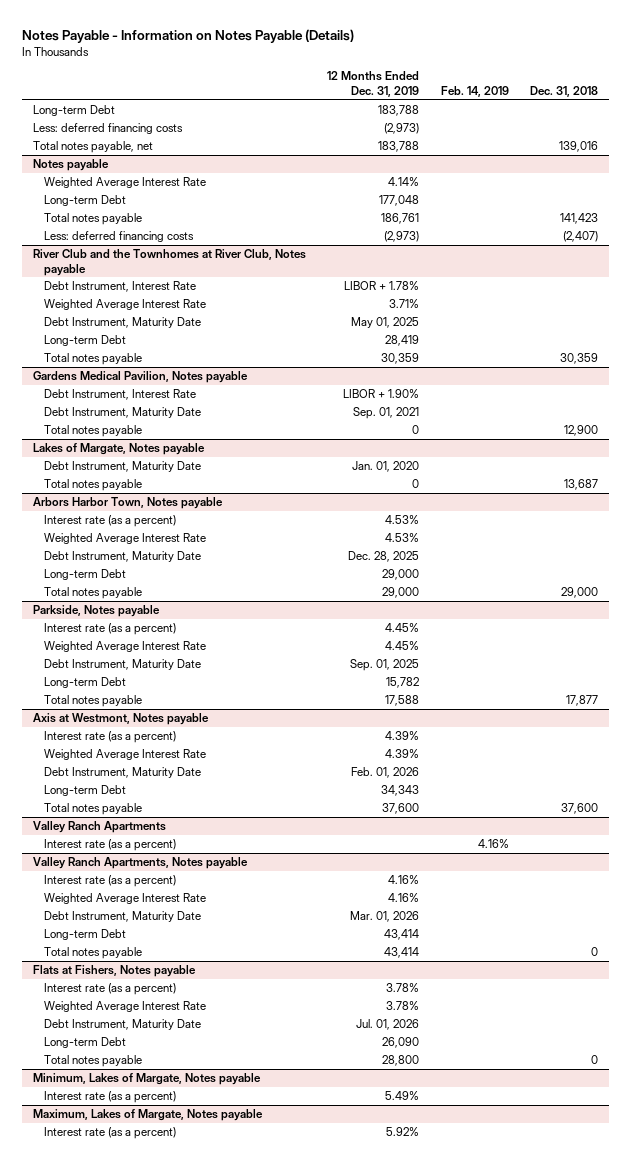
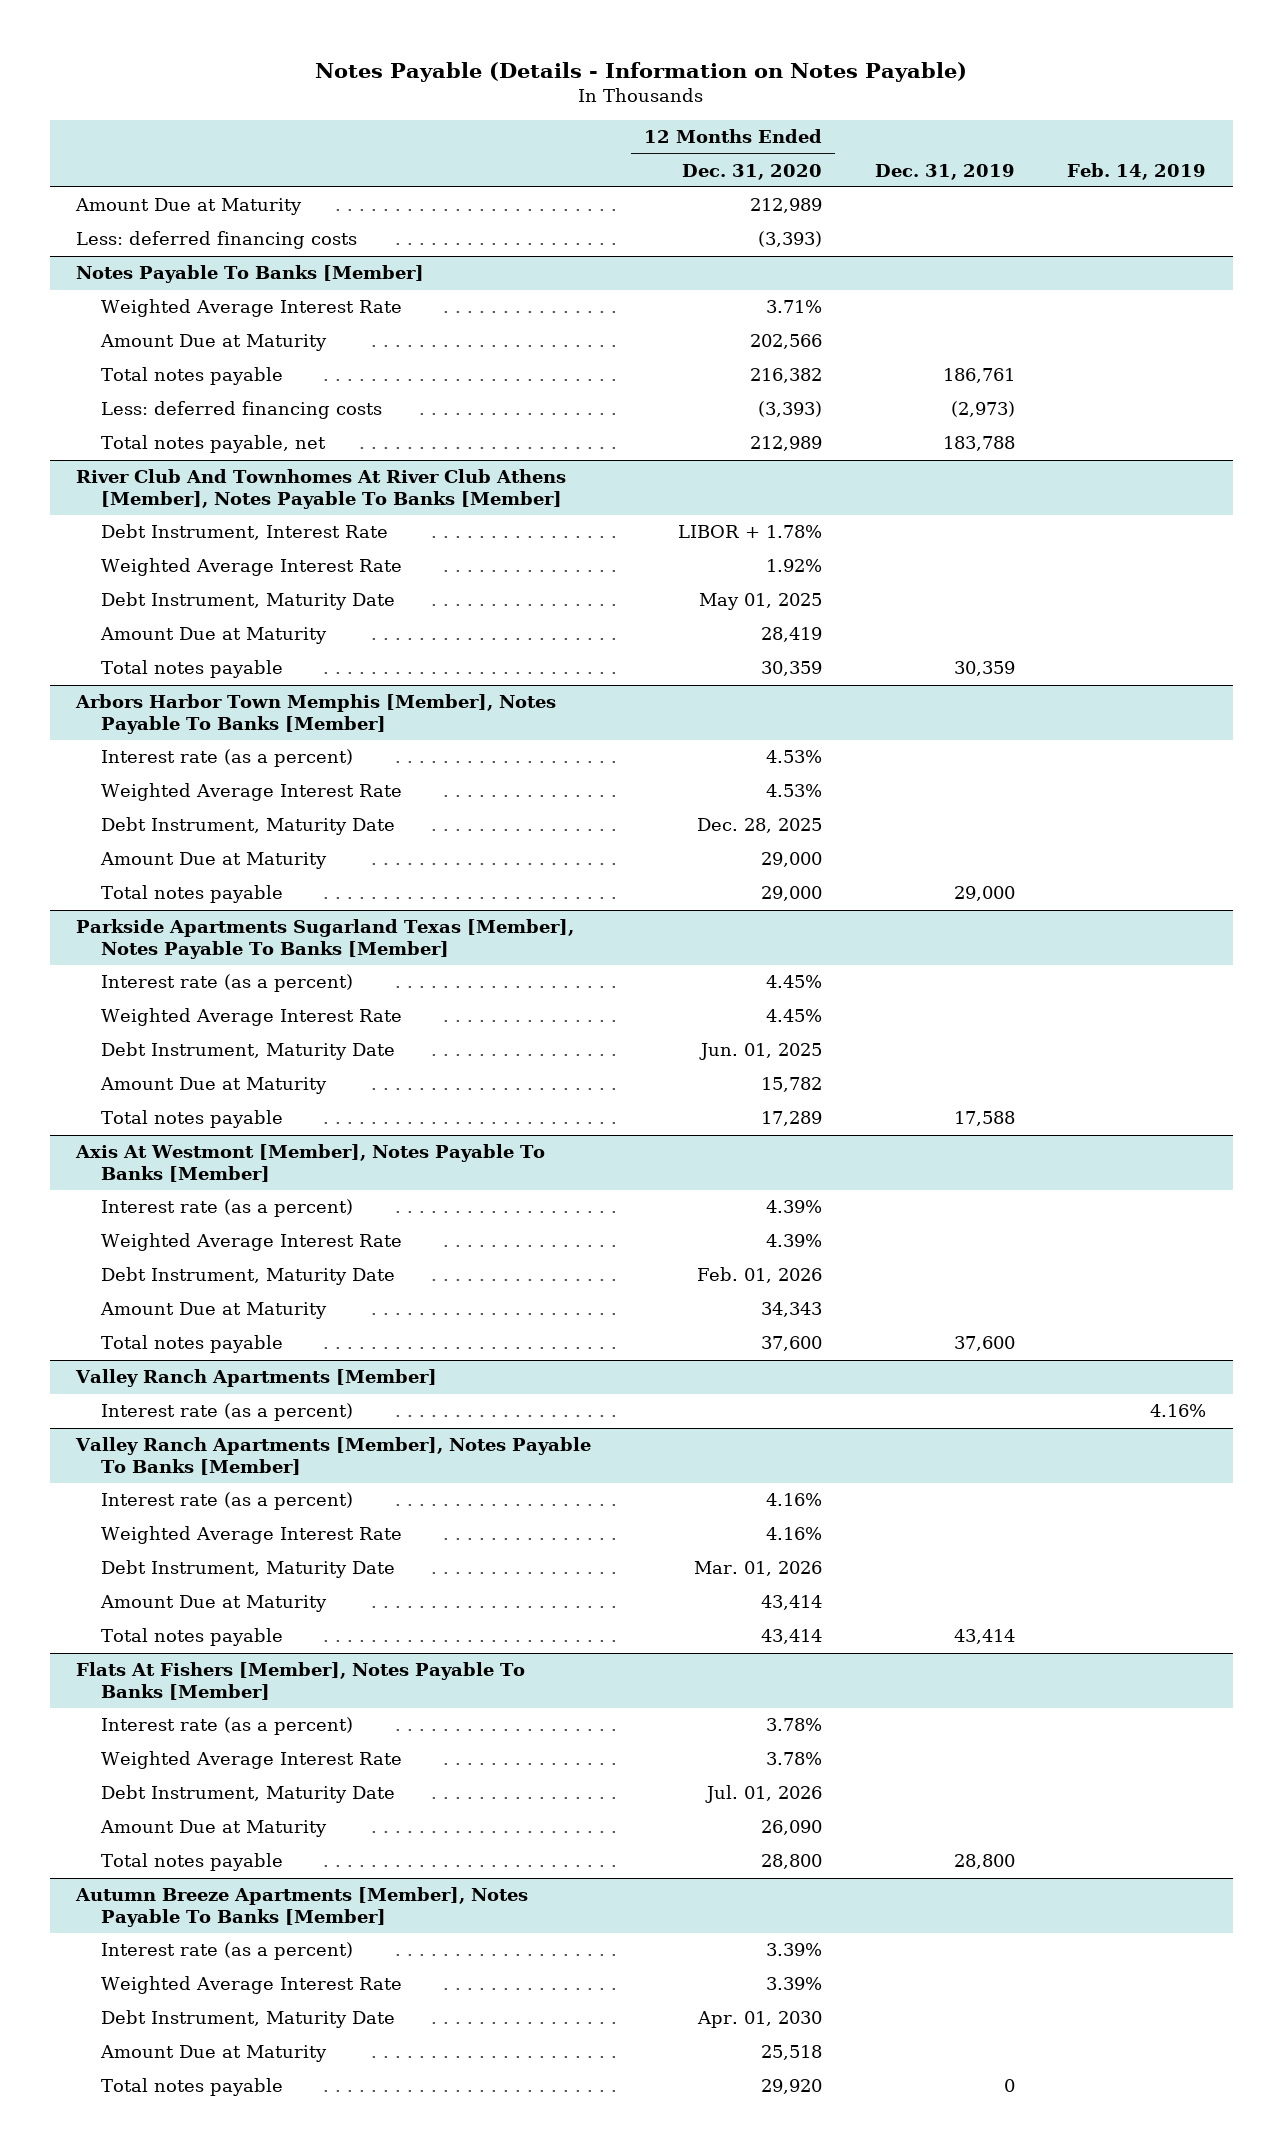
- Notes Payable - Information on Notes Payable (Details)
+ Notes Payable (Details - Information on Notes Payable)
- | 12 Months Ended Dec. 31, 2019 | Feb. 14, 2019 | Dec. 31, 2018
+ | 12 Months Ended Dec. 31, 2020 | Dec. 31, 2019 | Feb. 14, 2019
- Long-term Debt | 183,788 | |
+ Amount Due at Maturity | 212,989 | |
- Total notes payable, net | 183,788 | | 139,016
- Notes payable
+ Notes Payable To Banks [Member]
- Long-term Debt | 177,048 | |
+ Amount Due at Maturity | 202,566 | |
- River Club and the Townhomes at River Club, Notes payable
+ Total notes payable, net | 212,989 | 183,788 |
+ River Club And Townhomes At River Club Athens [Member], Notes Payable To Banks [Member]
- Long-term Debt | 28,419 | |
+ Amount Due at Maturity | 28,419 | |
- Gardens Medical Pavilion, Notes payable
- Debt Instrument, Interest Rate | LIBOR + 1.90% | |
- Debt Instrument, Maturity Date | Sep. 01, 2021 | |
- Total notes payable | 0 | | 12,900
- Lakes of Margate, Notes payable
- Debt Instrument, Maturity Date | Jan. 01, 2020 | |
- Total notes payable | 0 | | 13,687
- Arbors Harbor Town, Notes payable
+ Arbors Harbor Town Memphis [Member], Notes Payable To Banks [Member]
- Long-term Debt | 29,000 | |
+ Amount Due at Maturity | 29,000 | |
- Parkside, Notes payable
+ Parkside Apartments Sugarland Texas [Member], Notes Payable To Banks [Member]
- Long-term Debt | 15,782 | |
+ Amount Due at Maturity | 15,782 | |
- Axis at Westmont, Notes payable
+ Axis At Westmont [Member], Notes Payable To Banks [Member]
- Long-term Debt | 34,343 | |
+ Amount Due at Maturity | 34,343 | |
- Valley Ranch Apartments
+ Valley Ranch Apartments [Member]
- Valley Ranch Apartments, Notes payable
+ Valley Ranch Apartments [Member], Notes Payable To Banks [Member]
- Long-term Debt | 43,414 | |
+ Amount Due at Maturity | 43,414 | |
- Flats at Fishers, Notes payable
+ Flats At Fishers [Member], Notes Payable To Banks [Member]
- Long-term Debt | 26,090 | |
+ Amount Due at Maturity | 26,090 | |
- Minimum, Lakes of Margate, Notes payable
- Interest rate (as a percent) | 5.49% | |
- Maximum, Lakes of Margate, Notes payable
- Interest rate (as a percent) | 5.92% | |
+ Autumn Breeze Apartments [Member], Notes Payable To Banks [Member]
+ Interest rate (as a percent) | 3.39% | |
+ Weighted Average Interest Rate | 3.39% | |
+ Debt Instrument, Maturity Date | Apr. 01, 2030 | |
+ Amount Due at Maturity | 25,518 | |
+ Total notes payable | 29,920 | 0 |

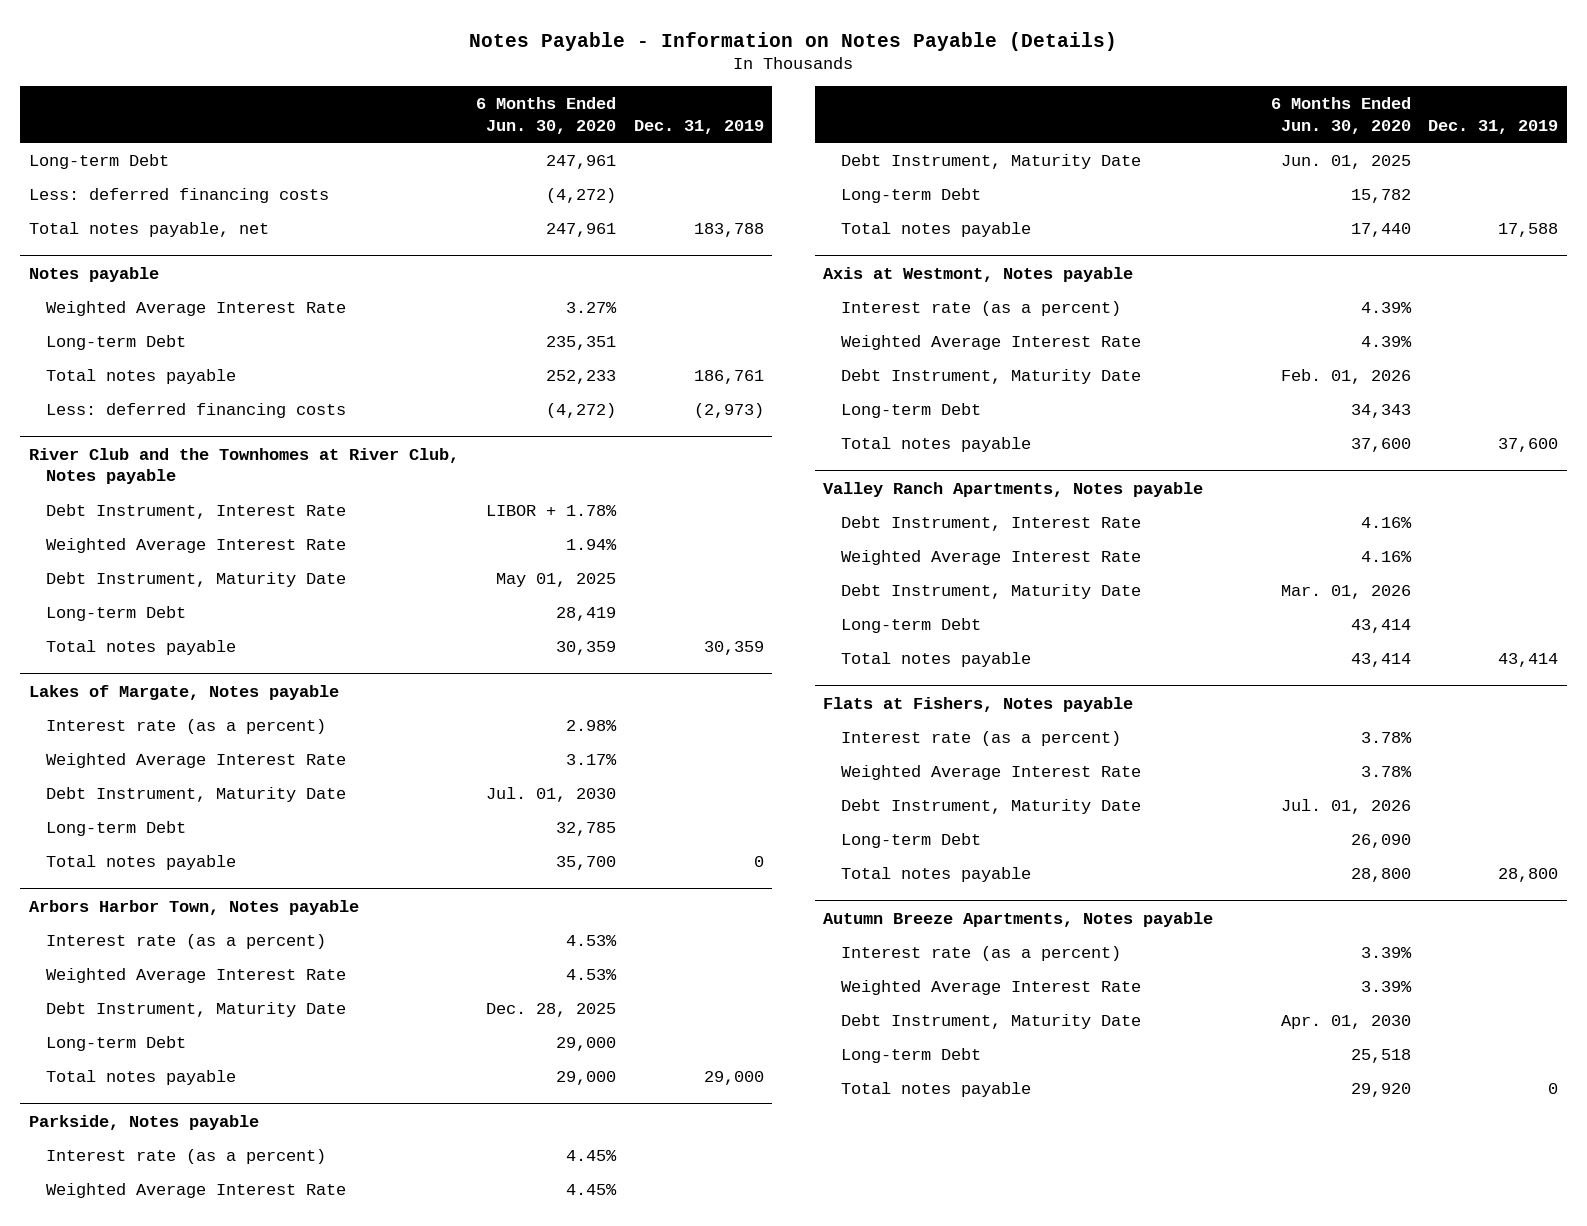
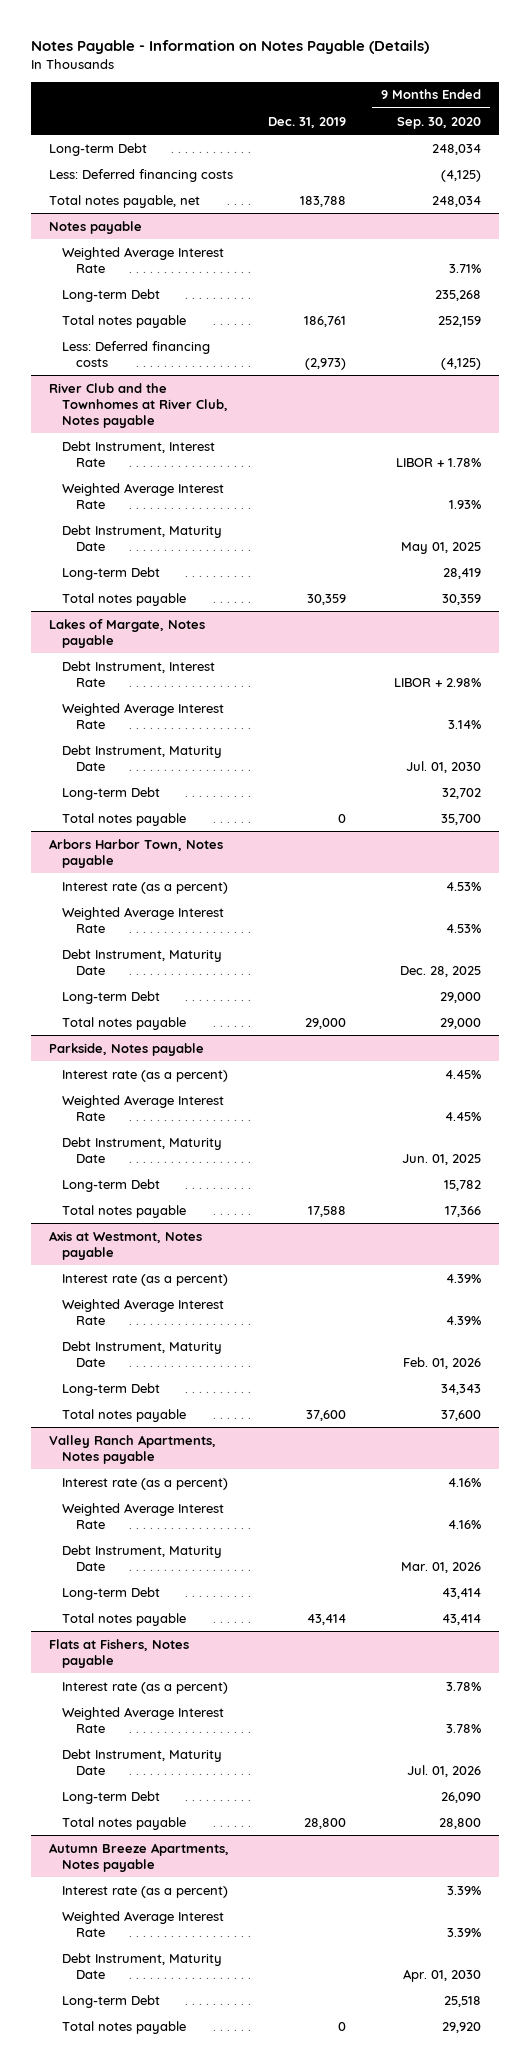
- | 6 Months Ended Jun. 30, 2020 | Dec. 31, 2019
+ | Dec. 31, 2019 | 9 Months Ended Sep. 30, 2020
- Less: deferred financing costs | (4,272) |
+ Less: Deferred financing costs | | (4,125)
@ Notes payable
- Less: deferred financing costs | (4,272) | (2,973)
+ Less: Deferred financing costs | (2,973) | (4,125)
@ Lakes of Margate, Notes payable
- Interest rate (as a percent) | 2.98% |
+ Debt Instrument, Interest Rate | | LIBOR + 2.98%
@ Valley Ranch Apartments, Notes payable
- Debt Instrument, Interest Rate | 4.16% |
+ Interest rate (as a percent) | | 4.16%

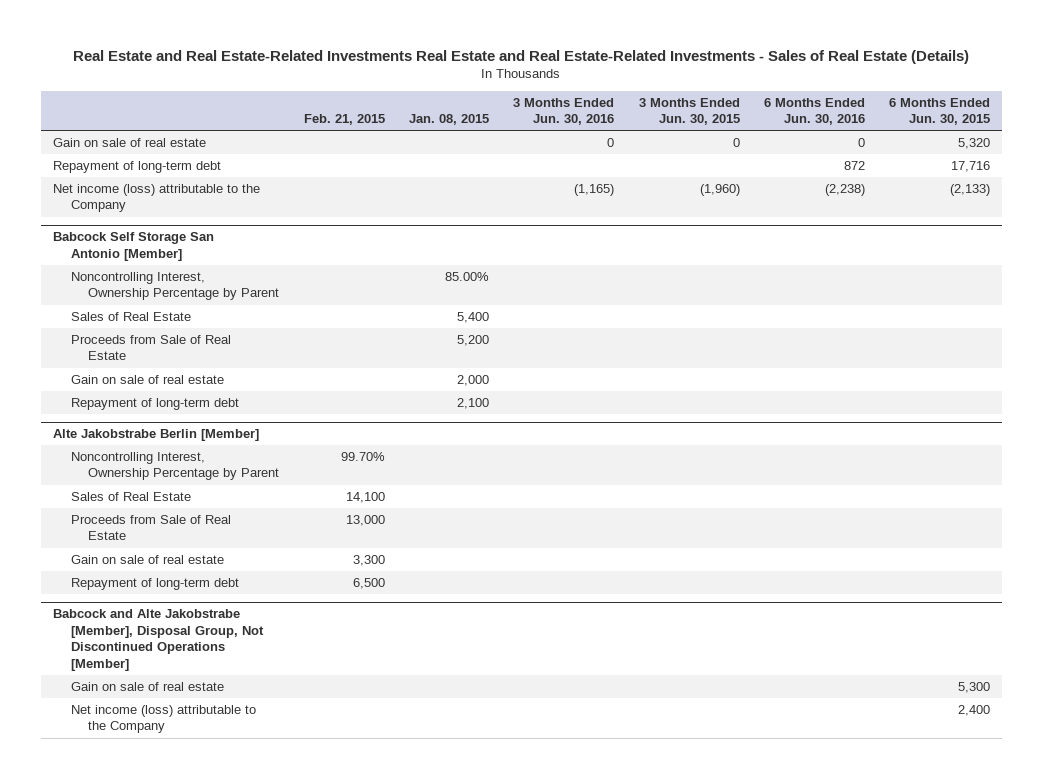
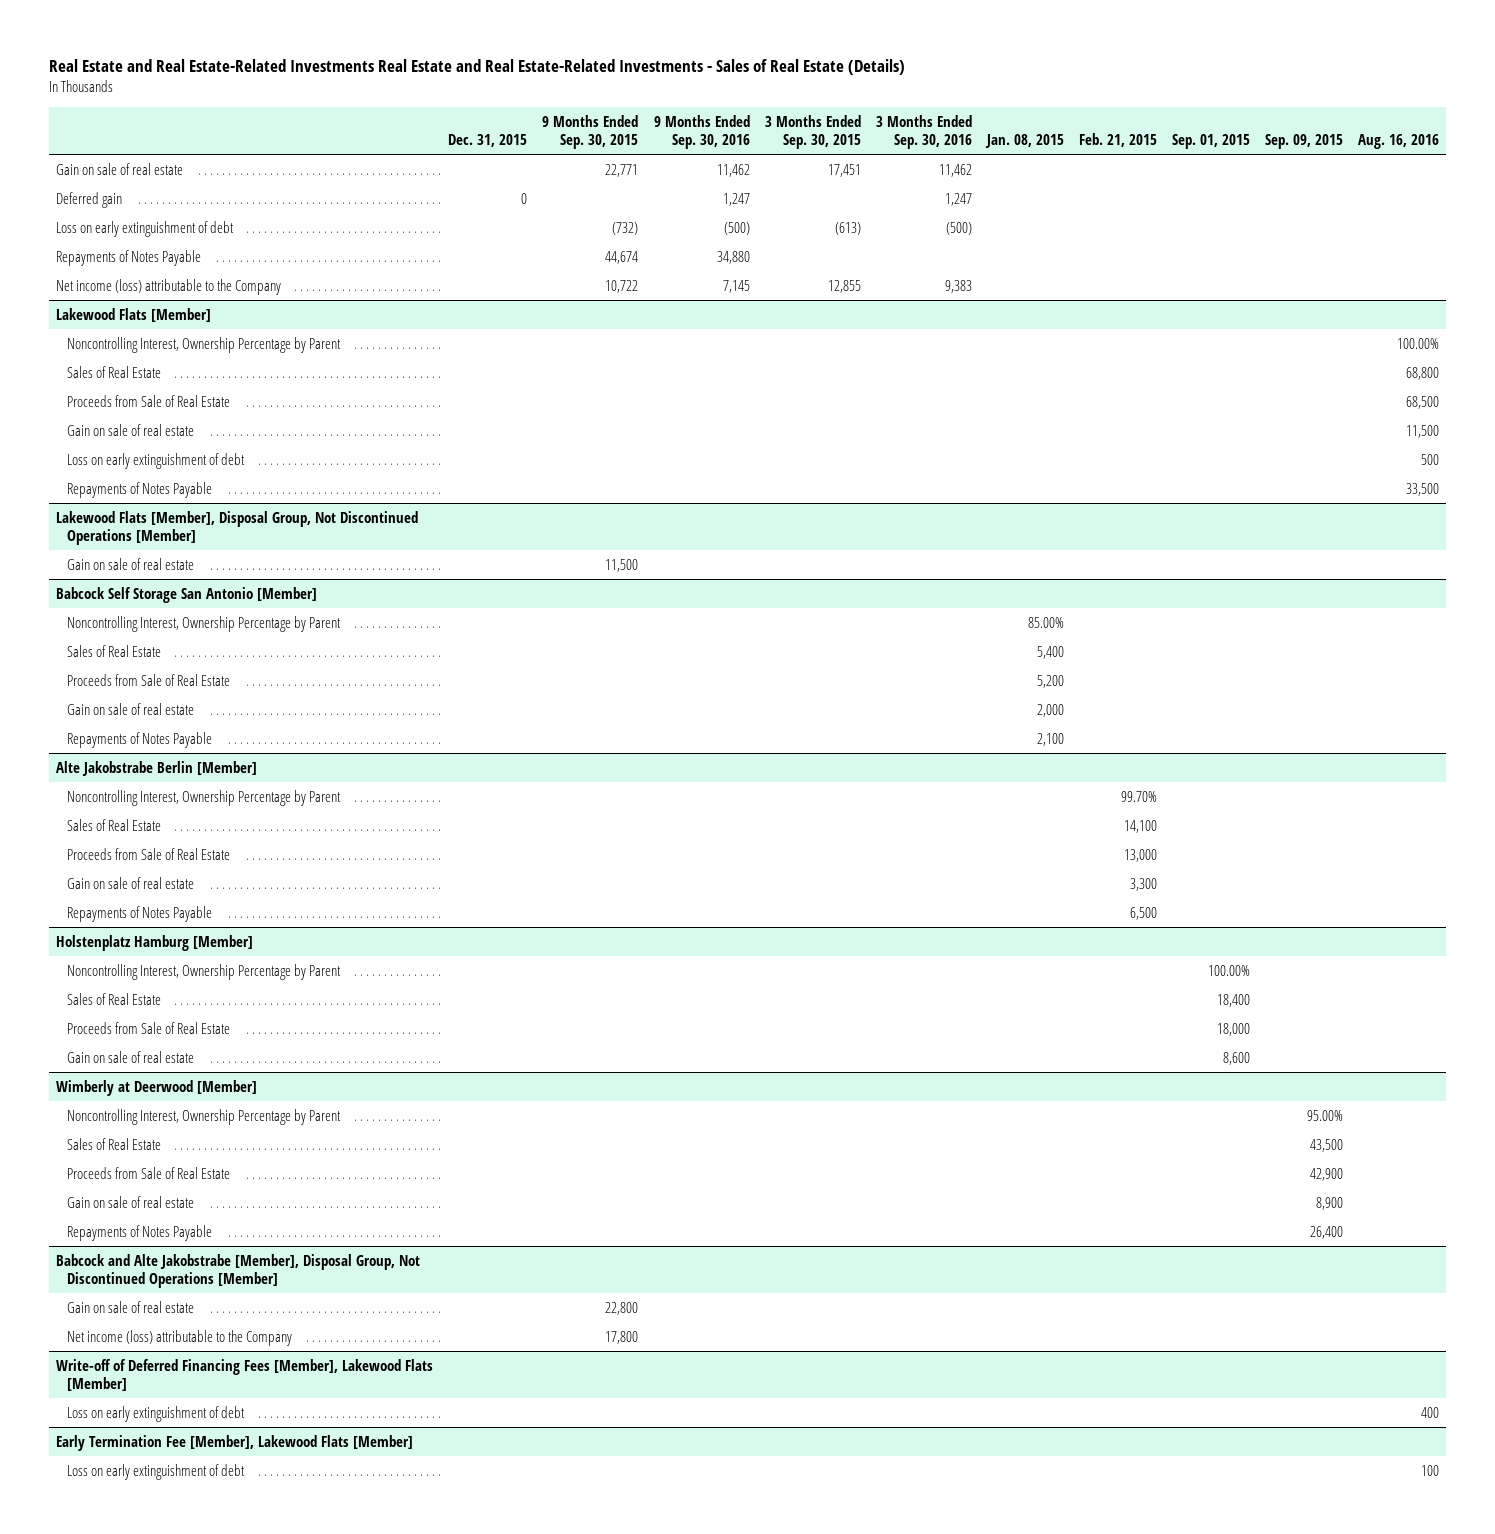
- | Feb. 21, 2015 | Jan. 08, 2015 | 3 Months Ended Jun. 30, 2016 | 3 Months Ended Jun. 30, 2015 | 6 Months Ended Jun. 30, 2016 | 6 Months Ended Jun. 30, 2015
+ | Dec. 31, 2015 | 9 Months Ended Sep. 30, 2015 | 9 Months Ended Sep. 30, 2016 | 3 Months Ended Sep. 30, 2015 | 3 Months Ended Sep. 30, 2016 | Jan. 08, 2015 | Feb. 21, 2015 | Sep. 01, 2015 | Sep. 09, 2015 | Aug. 16, 2016
- Repayment of long-term debt | | | | | 872 | 17,716
+ Deferred gain | 0 | | 1,247 | | 1,247 | | | | |
+ Loss on early extinguishment of debt | | (732) | (500) | (613) | (500) | | | | |
+ Repayments of Notes Payable | | 44,674 | 34,880 | | | | | | |
+ Lakewood Flats [Member]
+ Noncontrolling Interest, Ownership Percentage by Parent | | | | | | | | | | 100.00%
+ Sales of Real Estate | | | | | | | | | | 68,800
+ Proceeds from Sale of Real Estate | | | | | | | | | | 68,500
+ Gain on sale of real estate | | | | | | | | | | 11,500
+ Loss on early extinguishment of debt | | | | | | | | | | 500
+ Repayments of Notes Payable | | | | | | | | | | 33,500
+ Lakewood Flats [Member], Disposal Group, Not Discontinued Operations [Member]
+ Gain on sale of real estate | | 11,500 | | | | | | | |
@ Babcock Self Storage San Antonio [Member]
- Repayment of long-term debt | | 2,100 | | | |
+ Repayments of Notes Payable | | | | | | 2,100 | | | |
@ Alte Jakobstrabe Berlin [Member]
- Repayment of long-term debt | 6,500 | | | | |
+ Repayments of Notes Payable | | | | | | | 6,500 | | |
+ Holstenplatz Hamburg [Member]
+ Noncontrolling Interest, Ownership Percentage by Parent | | | | | | | | 100.00% | |
+ Sales of Real Estate | | | | | | | | 18,400 | |
+ Proceeds from Sale of Real Estate | | | | | | | | 18,000 | |
+ Gain on sale of real estate | | | | | | | | 8,600 | |
+ Wimberly at Deerwood [Member]
+ Noncontrolling Interest, Ownership Percentage by Parent | | | | | | | | | 95.00% |
+ Sales of Real Estate | | | | | | | | | 43,500 |
+ Proceeds from Sale of Real Estate | | | | | | | | | 42,900 |
+ Gain on sale of real estate | | | | | | | | | 8,900 |
+ Repayments of Notes Payable | | | | | | | | | 26,400 |
+ Write-off of Deferred Financing Fees [Member], Lakewood Flats [Member]
+ Loss on early extinguishment of debt | | | | | | | | | | 400
+ Early Termination Fee [Member], Lakewood Flats [Member]
+ Loss on early extinguishment of debt | | | | | | | | | | 100

